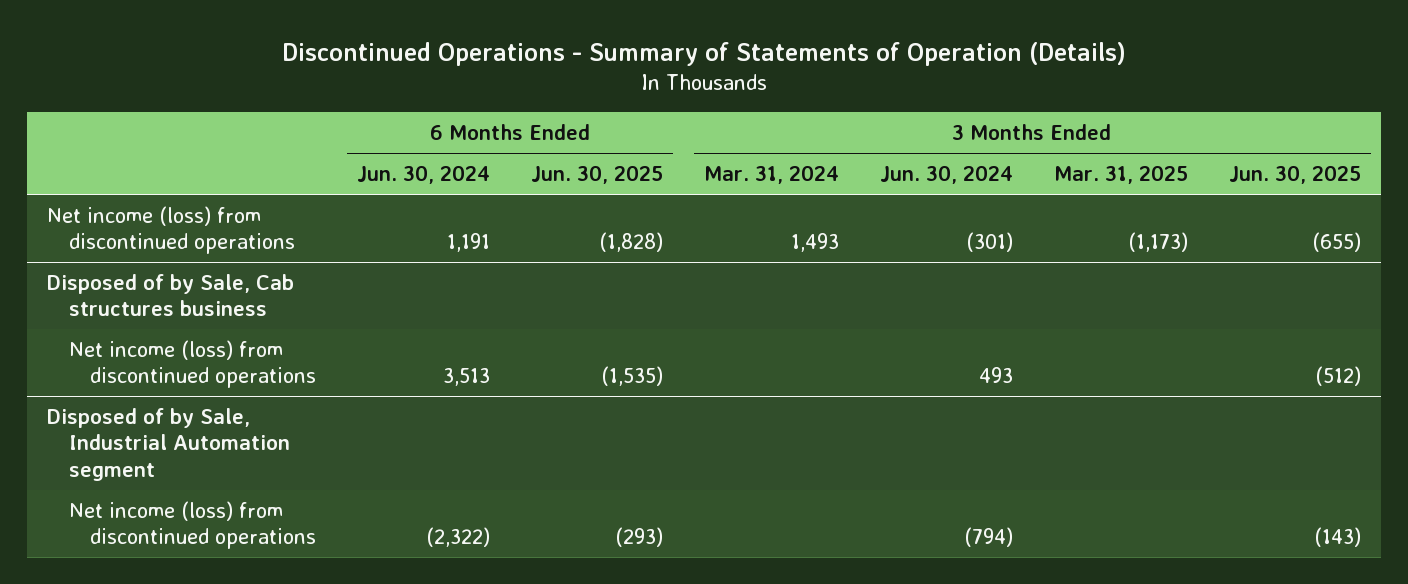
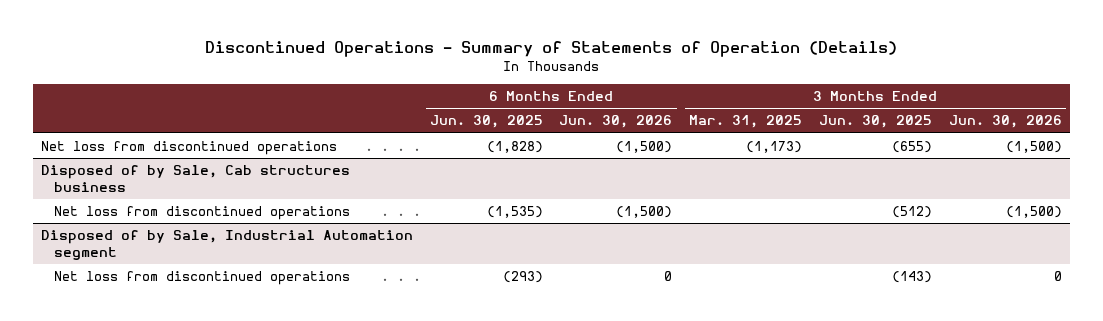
- | 6 Months Ended Jun. 30, 2024 | 6 Months Ended Jun. 30, 2025 | 3 Months Ended Mar. 31, 2024 | 3 Months Ended Jun. 30, 2024 | 3 Months Ended Mar. 31, 2025 | 3 Months Ended Jun. 30, 2025
+ | 6 Months Ended Jun. 30, 2025 | 6 Months Ended Jun. 30, 2026 | 3 Months Ended Mar. 31, 2025 | 3 Months Ended Jun. 30, 2025 | 3 Months Ended Jun. 30, 2026
- Net income (loss) from discontinued operations | 1,191 | (1,828) | 1,493 | (301) | (1,173) | (655)
+ Net loss from discontinued operations | (1,828) | (1,500) | (1,173) | (655) | (1,500)
@ Disposed of by Sale, Cab structures business
- Net income (loss) from discontinued operations | 3,513 | (1,535) | | 493 | | (512)
+ Net loss from discontinued operations | (1,535) | (1,500) | | (512) | (1,500)
@ Disposed of by Sale, Industrial Automation segment
- Net income (loss) from discontinued operations | (2,322) | (293) | | (794) | | (143)
+ Net loss from discontinued operations | (293) | 0 | | (143) | 0

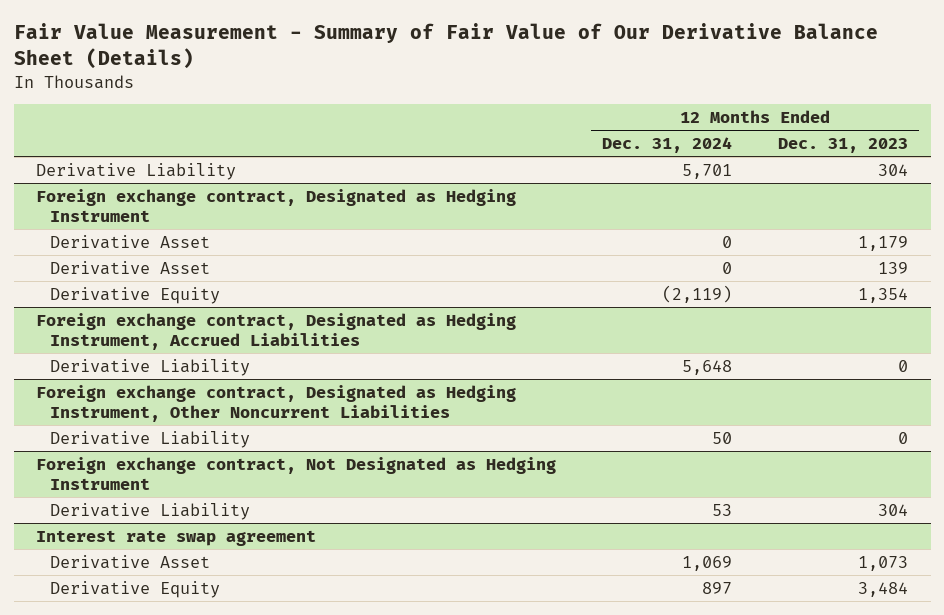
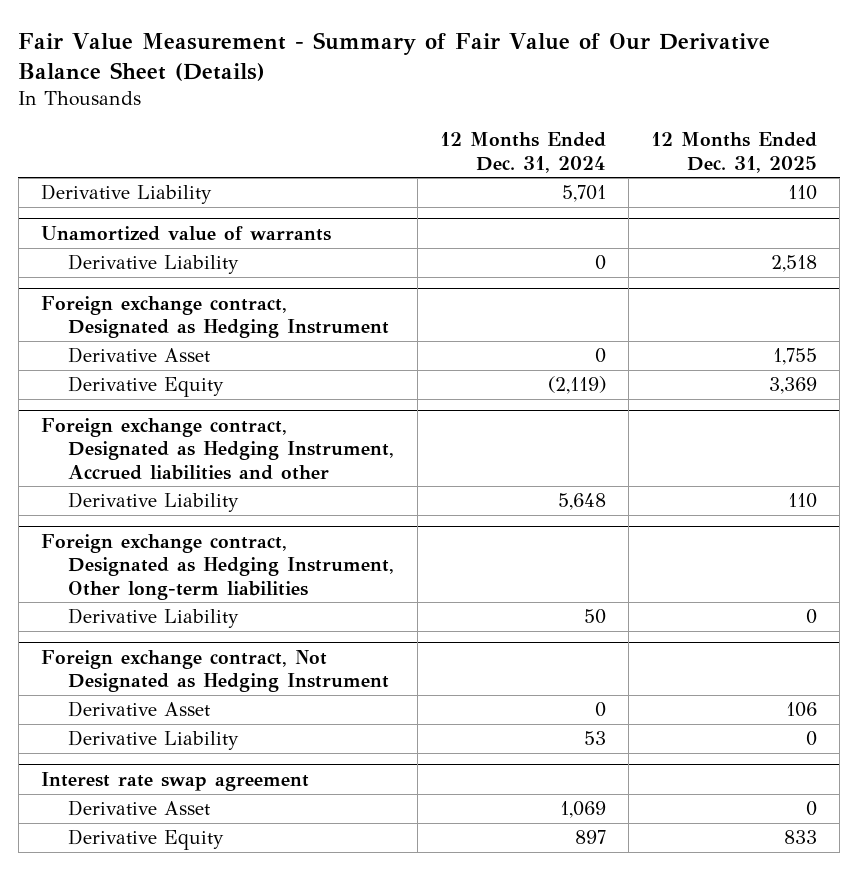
- | 12 Months Ended Dec. 31, 2024 | 12 Months Ended Dec. 31, 2023
+ | 12 Months Ended Dec. 31, 2024 | 12 Months Ended Dec. 31, 2025
+ Unamortized value of warrants
+ Derivative Liability | 0 | 2,518
@ Foreign exchange contract, Designated as Hedging Instrument
- Derivative Asset | 0 | 139
- Foreign exchange contract, Designated as Hedging Instrument, Accrued Liabilities
+ Foreign exchange contract, Designated as Hedging Instrument, Accrued liabilities and other
- Foreign exchange contract, Designated as Hedging Instrument, Other Noncurrent Liabilities
+ Foreign exchange contract, Designated as Hedging Instrument, Other long-term liabilities
@ Foreign exchange contract, Not Designated as Hedging Instrument
+ Derivative Asset | 0 | 106

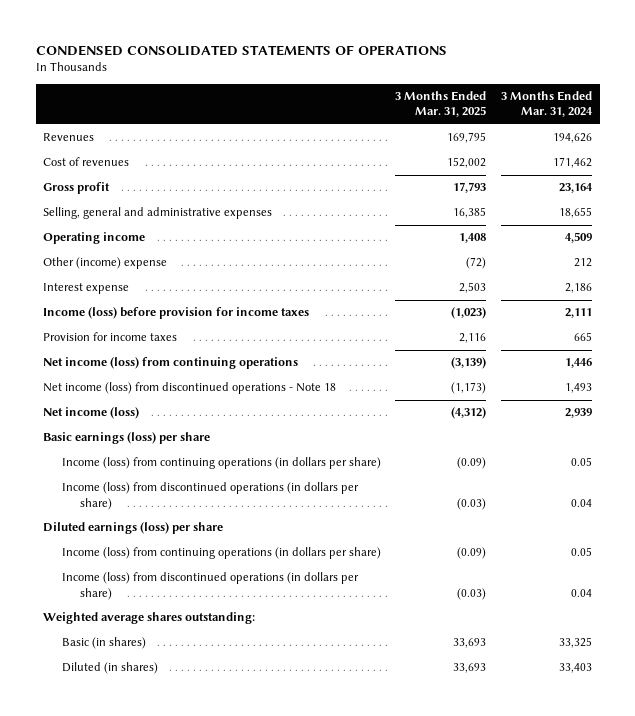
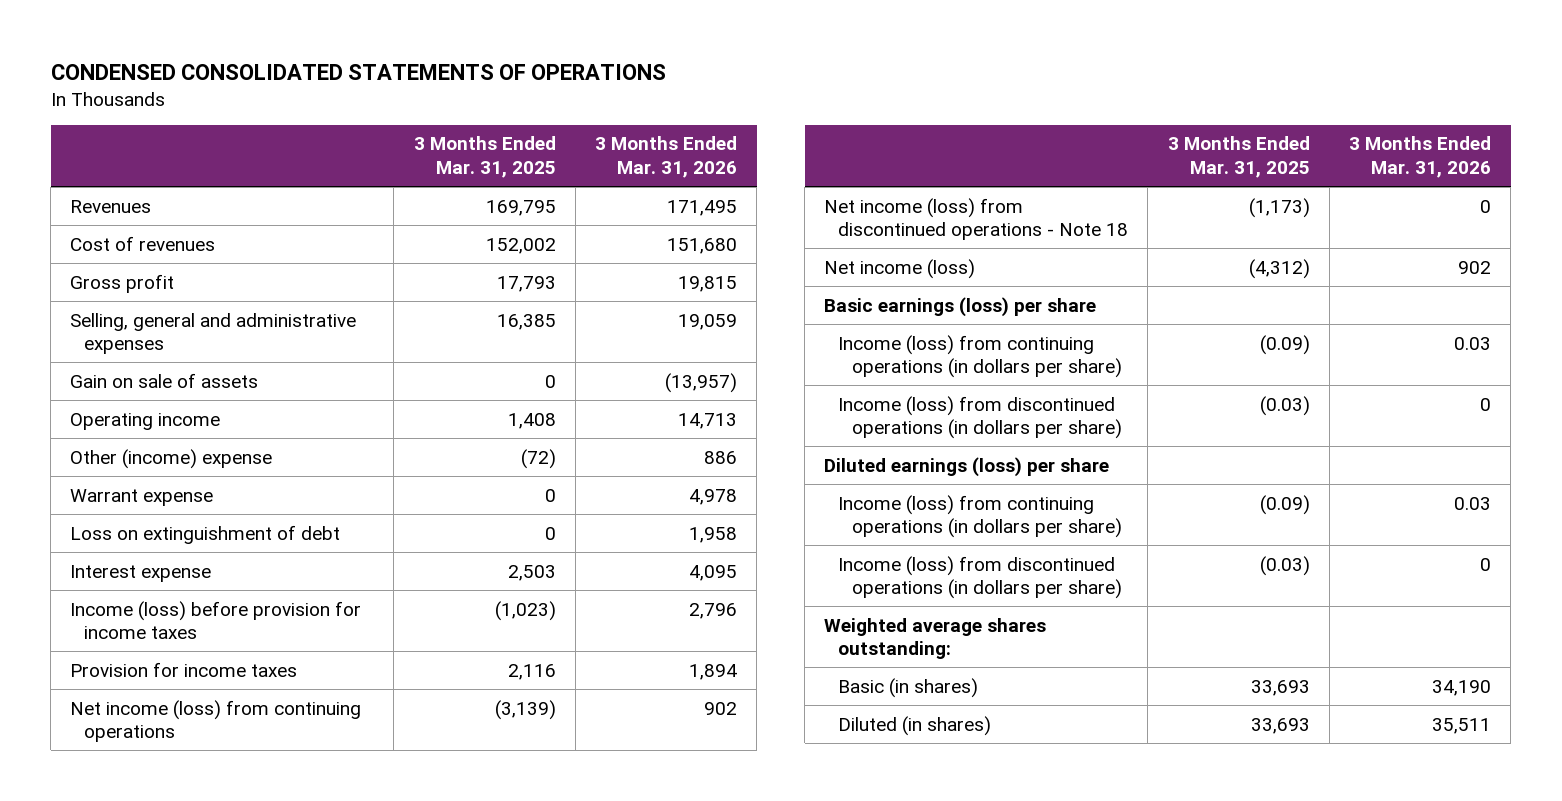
- | 3 Months Ended Mar. 31, 2025 | 3 Months Ended Mar. 31, 2024
+ | 3 Months Ended Mar. 31, 2025 | 3 Months Ended Mar. 31, 2026
+ Gain on sale of assets | 0 | (13,957)
+ Warrant expense | 0 | 4,978
+ Loss on extinguishment of debt | 0 | 1,958

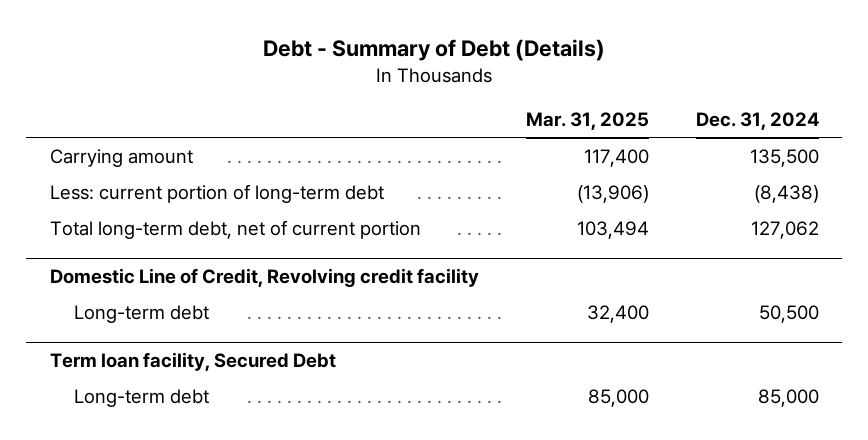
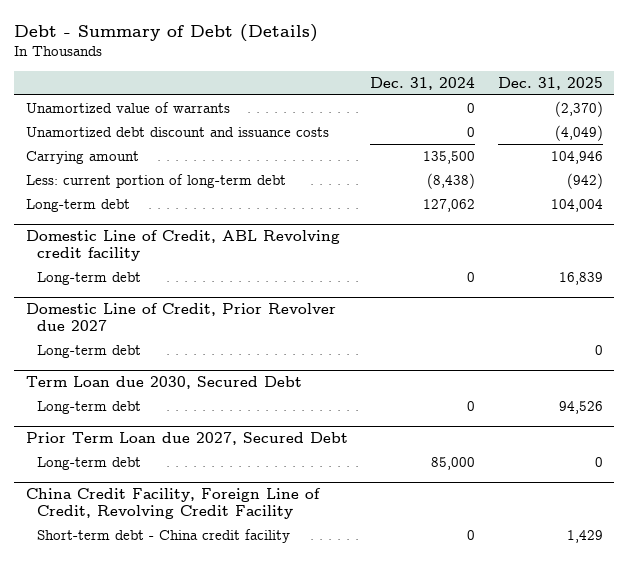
- | Mar. 31, 2025 | Dec. 31, 2024
+ | Dec. 31, 2024 | Dec. 31, 2025
+ Unamortized value of warrants | 0 | (2,370)
+ Unamortized debt discount and issuance costs | 0 | (4,049)
- Total long-term debt, net of current portion | 103,494 | 127,062
- Domestic Line of Credit, Revolving credit facility
- Long-term debt | 32,400 | 50,500
- Term loan facility, Secured Debt
+ Long-term debt | 127,062 | 104,004
+ Domestic Line of Credit, ABL Revolving credit facility
+ Long-term debt | 0 | 16,839
+ Domestic Line of Credit, Prior Revolver due 2027
+ Long-term debt | | 0
+ Term Loan due 2030, Secured Debt
+ Long-term debt | 0 | 94,526
+ Prior Term Loan due 2027, Secured Debt
+ China Credit Facility, Foreign Line of Credit, Revolving Credit Facility
+ Short-term debt - China credit facility | 0 | 1,429

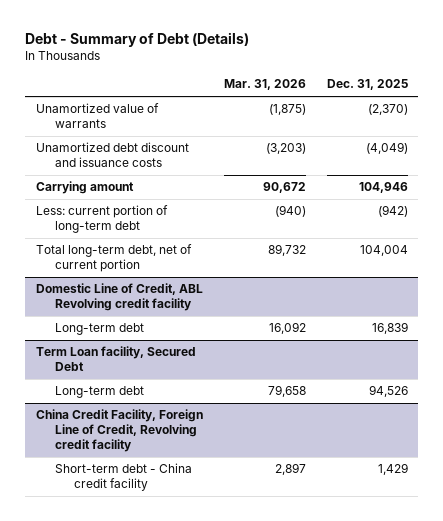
- | Dec. 31, 2024 | Dec. 31, 2025
+ | Mar. 31, 2026 | Dec. 31, 2025
- Long-term debt | 127,062 | 104,004
+ Total long-term debt, net of current portion | 89,732 | 104,004
- Domestic Line of Credit, Prior Revolver due 2027
- Long-term debt | | 0
- Term Loan due 2030, Secured Debt
+ Term Loan facility, Secured Debt
- Prior Term Loan due 2027, Secured Debt
- Long-term debt | 85,000 | 0
- China Credit Facility, Foreign Line of Credit, Revolving Credit Facility
+ China Credit Facility, Foreign Line of Credit, Revolving credit facility

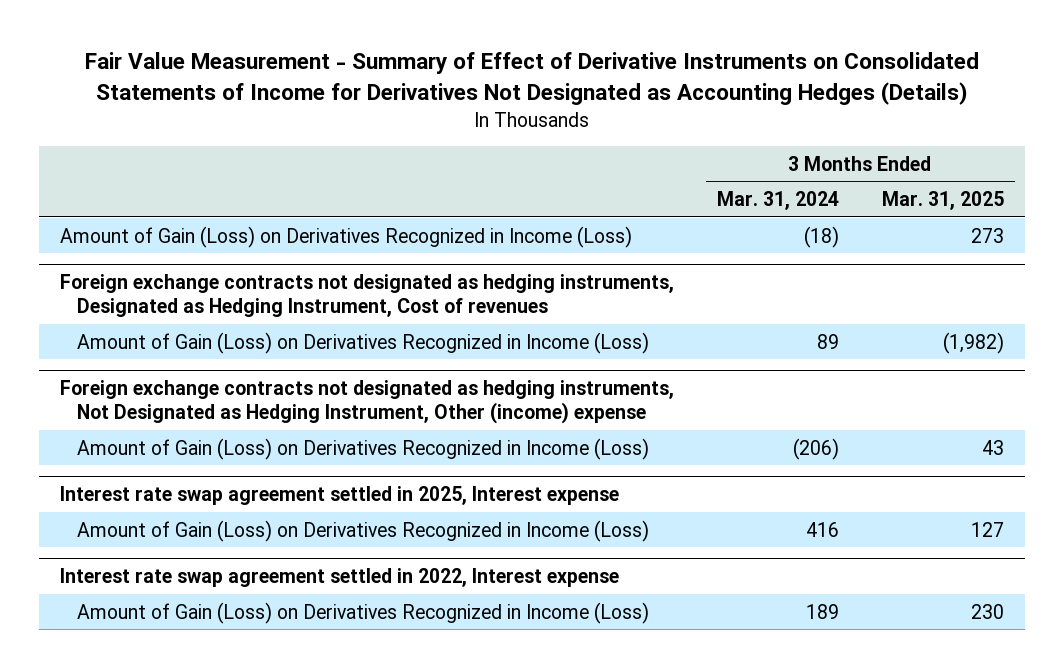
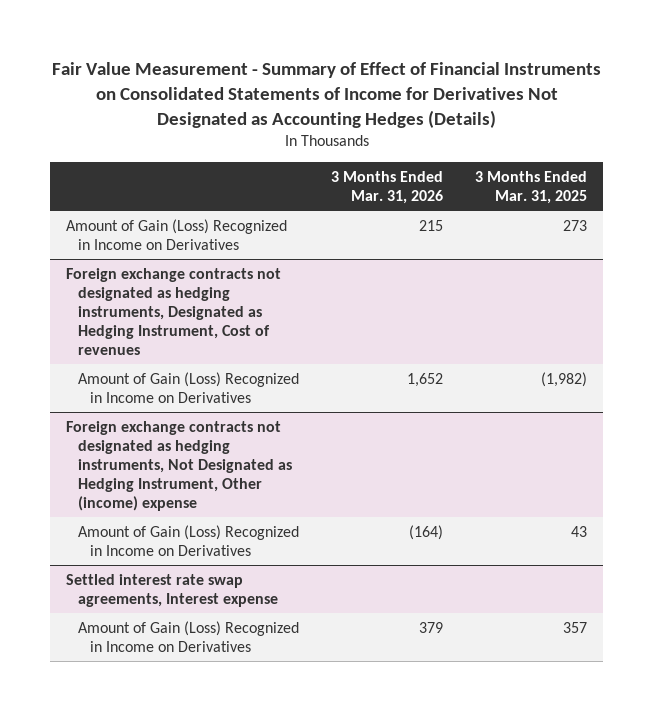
- Fair Value Measurement - Summary of Effect of Derivative Instruments on Consolidated Statements of Income for Derivatives Not Designated as Accounting Hedges (Details)
+ Fair Value Measurement - Summary of Effect of Financial Instruments on Consolidated Statements of Income for Derivatives Not Designated as Accounting Hedges (Details)
- | 3 Months Ended Mar. 31, 2024 | 3 Months Ended Mar. 31, 2025
+ | 3 Months Ended Mar. 31, 2026 | 3 Months Ended Mar. 31, 2025
- Amount of Gain (Loss) on Derivatives Recognized in Income (Loss) | (18) | 273
+ Amount of Gain (Loss) Recognized in Income on Derivatives | 215 | 273
@ Foreign exchange contracts not designated as hedging instruments, Designated as Hedging Instrument, Cost of revenues
- Amount of Gain (Loss) on Derivatives Recognized in Income (Loss) | 89 | (1,982)
+ Amount of Gain (Loss) Recognized in Income on Derivatives | 1,652 | (1,982)
@ Foreign exchange contracts not designated as hedging instruments, Not Designated as Hedging Instrument, Other (income) expense
- Amount of Gain (Loss) on Derivatives Recognized in Income (Loss) | (206) | 43
- Interest rate swap agreement settled in 2025, Interest expense
- Amount of Gain (Loss) on Derivatives Recognized in Income (Loss) | 416 | 127
- Interest rate swap agreement settled in 2022, Interest expense
- Amount of Gain (Loss) on Derivatives Recognized in Income (Loss) | 189 | 230
@ Foreign exchange contracts not designated as hedging instruments, Not Designated as Hedging Instrument, Other (income) expense
+ Amount of Gain (Loss) Recognized in Income on Derivatives | (164) | 43
+ Settled interest rate swap agreements, Interest expense
+ Amount of Gain (Loss) Recognized in Income on Derivatives | 379 | 357

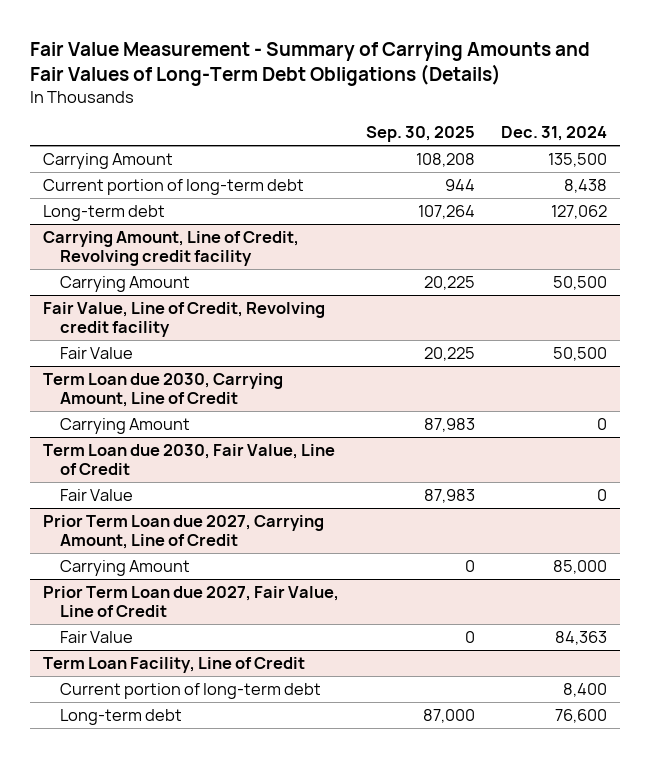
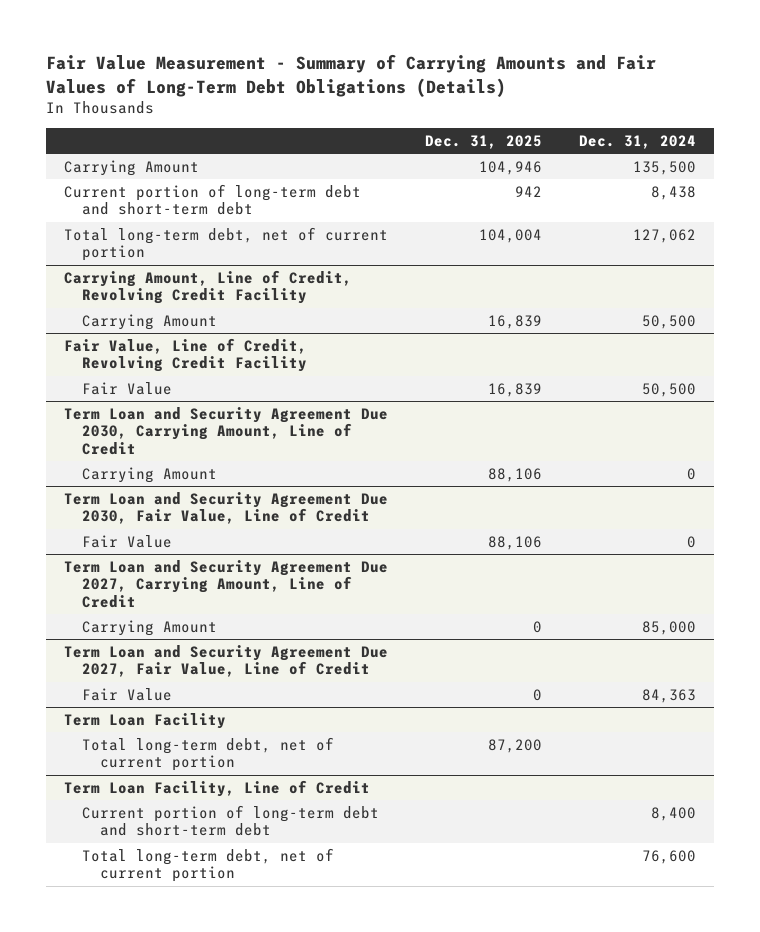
- | Sep. 30, 2025 | Dec. 31, 2024
+ | Dec. 31, 2025 | Dec. 31, 2024
- Current portion of long-term debt | 944 | 8,438
- Long-term debt | 107,264 | 127,062
- Carrying Amount, Line of Credit, Revolving credit facility
+ Current portion of long-term debt and short-term debt | 942 | 8,438
+ Total long-term debt, net of current portion | 104,004 | 127,062
+ Carrying Amount, Line of Credit, Revolving Credit Facility
- Fair Value, Line of Credit, Revolving credit facility
+ Fair Value, Line of Credit, Revolving Credit Facility
- Term Loan due 2030, Carrying Amount, Line of Credit
+ Term Loan and Security Agreement Due 2030, Carrying Amount, Line of Credit
- Term Loan due 2030, Fair Value, Line of Credit
+ Term Loan and Security Agreement Due 2030, Fair Value, Line of Credit
- Prior Term Loan due 2027, Carrying Amount, Line of Credit
+ Term Loan and Security Agreement Due 2027, Carrying Amount, Line of Credit
- Prior Term Loan due 2027, Fair Value, Line of Credit
+ Term Loan and Security Agreement Due 2027, Fair Value, Line of Credit
+ Term Loan Facility
+ Total long-term debt, net of current portion | 87,200 |
@ Term Loan Facility, Line of Credit
- Current portion of long-term debt | | 8,400
- Long-term debt | 87,000 | 76,600
+ Current portion of long-term debt and short-term debt | | 8,400
+ Total long-term debt, net of current portion | | 76,600

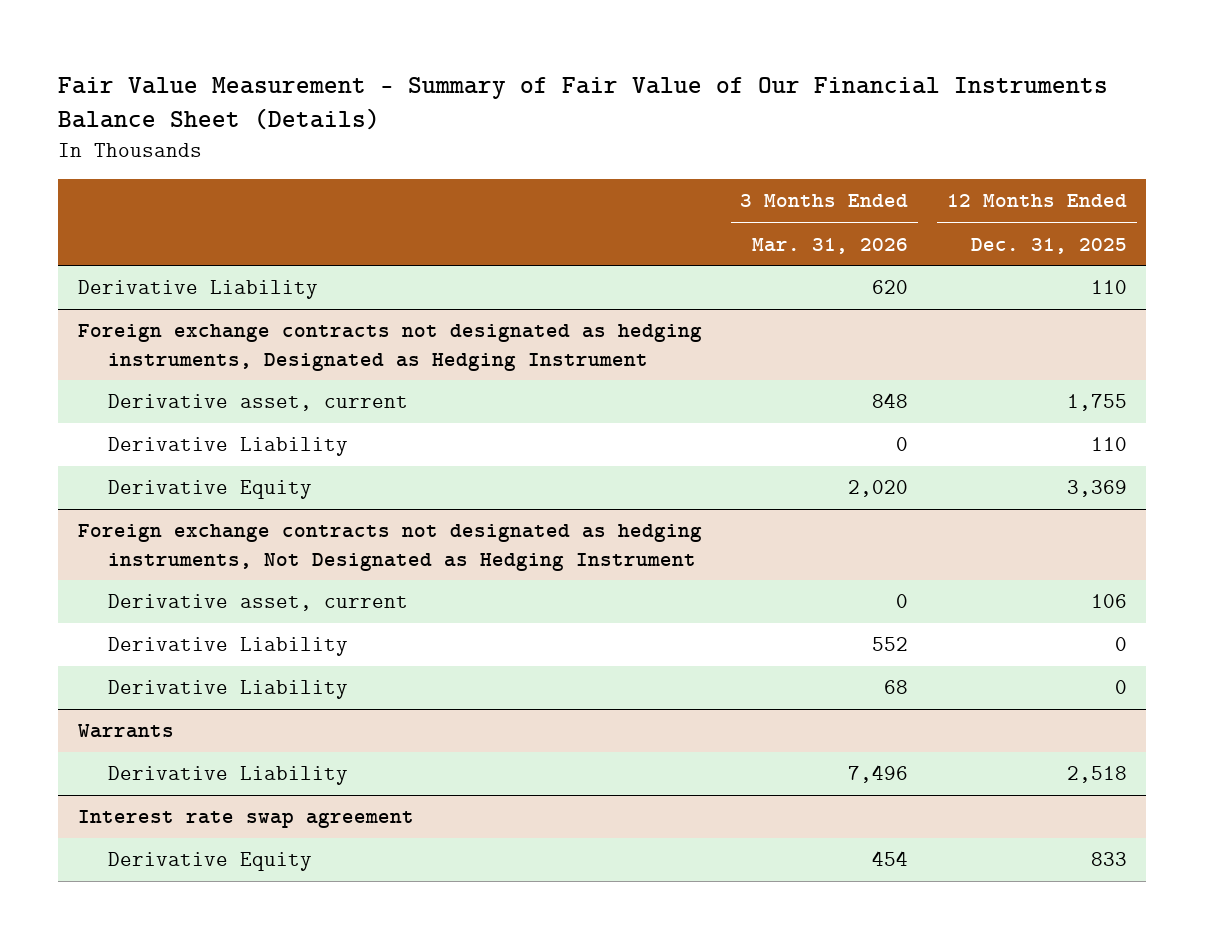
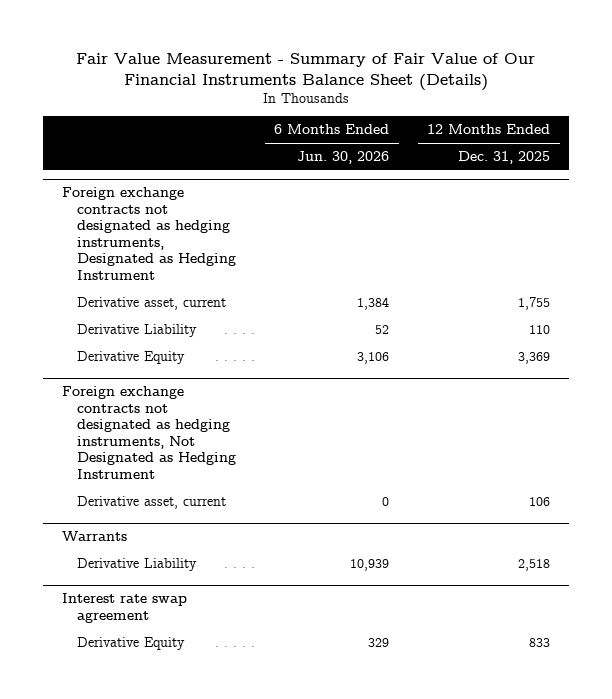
- | 3 Months Ended Mar. 31, 2026 | 12 Months Ended Dec. 31, 2025
+ | 6 Months Ended Jun. 30, 2026 | 12 Months Ended Dec. 31, 2025
- Derivative Liability | 620 | 110
@ Foreign exchange contracts not designated as hedging instruments, Not Designated as Hedging Instrument
- Derivative Liability | 552 | 0
- Derivative Liability | 68 | 0

